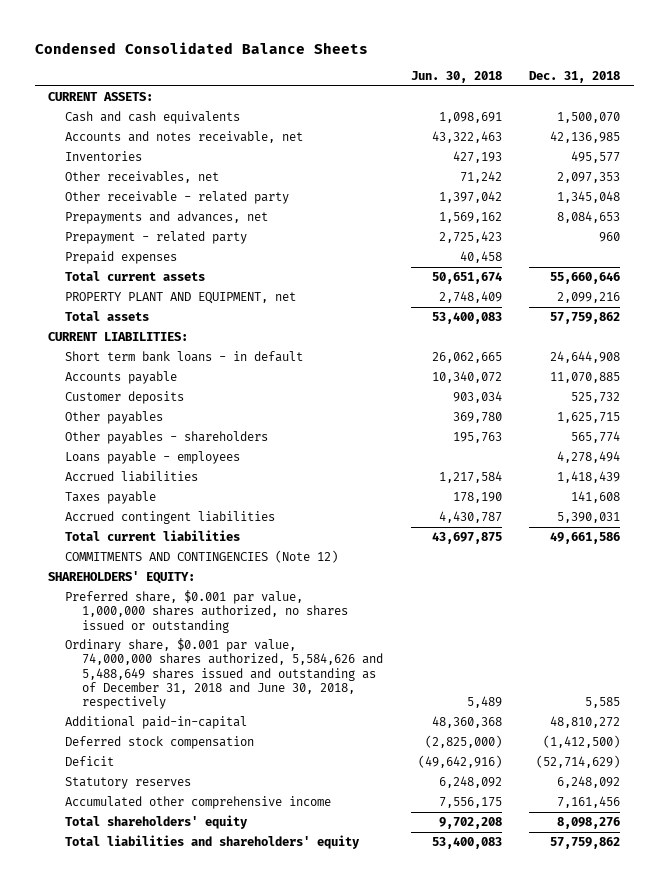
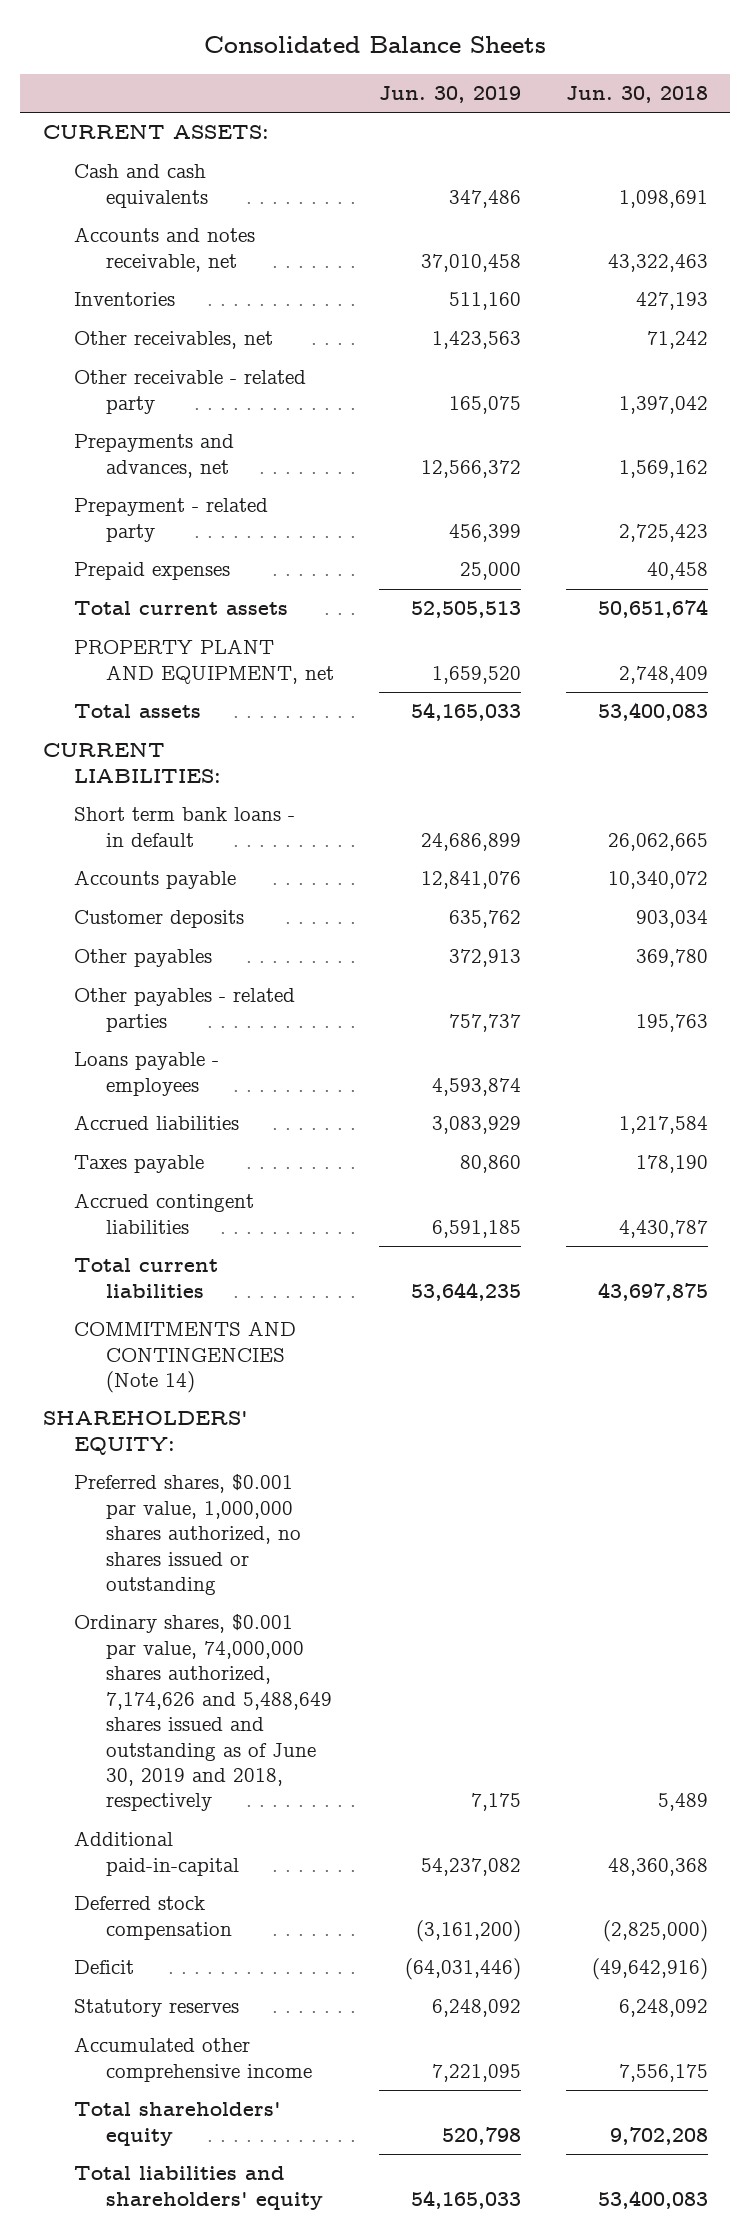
- Condensed Consolidated Balance Sheets
+ Consolidated Balance Sheets
- | Jun. 30, 2018 | Dec. 31, 2018
+ | Jun. 30, 2019 | Jun. 30, 2018
- Other payables - shareholders | 195,763 | 565,774
+ Other payables - related parties | 757,737 | 195,763
- COMMITMENTS AND CONTINGENCIES (Note 12)
+ COMMITMENTS AND CONTINGENCIES (Note 14)
- Preferred share, $0.001 par value, 1,000,000 shares authorized, no shares issued or outstanding
- Ordinary share, $0.001 par value, 74,000,000 shares authorized, 5,584,626 and 5,488,649 shares issued and outstanding as of December 31, 2018 and June 30, 2018, respectively | 5,489 | 5,585
+ Preferred shares, $0.001 par value, 1,000,000 shares authorized, no shares issued or outstanding
+ Ordinary shares, $0.001 par value, 74,000,000 shares authorized, 7,174,626 and 5,488,649 shares issued and outstanding as of June 30, 2019 and 2018, respectively | 7,175 | 5,489

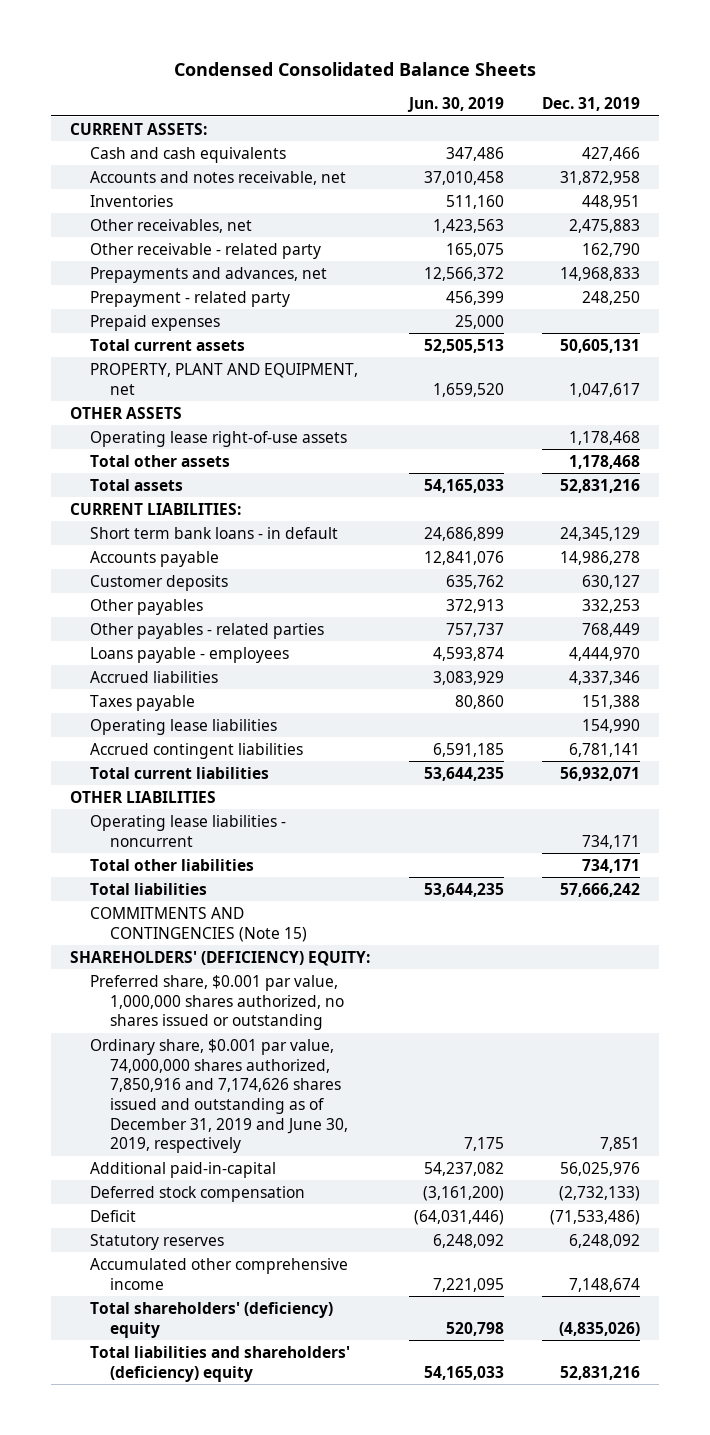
- Consolidated Balance Sheets
+ Condensed Consolidated Balance Sheets
- | Jun. 30, 2019 | Jun. 30, 2018
+ | Jun. 30, 2019 | Dec. 31, 2019
- PROPERTY PLANT AND EQUIPMENT, net | 1,659,520 | 2,748,409
+ PROPERTY, PLANT AND EQUIPMENT, net | 1,659,520 | 1,047,617
+ OTHER ASSETS
+ Operating lease right-of-use assets | | 1,178,468
+ Total other assets | | 1,178,468
+ Operating lease liabilities | | 154,990
- COMMITMENTS AND CONTINGENCIES (Note 14)
- SHAREHOLDERS' EQUITY:
- Preferred shares, $0.001 par value, 1,000,000 shares authorized, no shares issued or outstanding
- Ordinary shares, $0.001 par value, 74,000,000 shares authorized, 7,174,626 and 5,488,649 shares issued and outstanding as of June 30, 2019 and 2018, respectively | 7,175 | 5,489
+ OTHER LIABILITIES
+ Operating lease liabilities - noncurrent | | 734,171
+ Total other liabilities | | 734,171
+ Total liabilities | 53,644,235 | 57,666,242
+ COMMITMENTS AND CONTINGENCIES (Note 15)
+ SHAREHOLDERS' (DEFICIENCY) EQUITY:
+ Preferred share, $0.001 par value, 1,000,000 shares authorized, no shares issued or outstanding
+ Ordinary share, $0.001 par value, 74,000,000 shares authorized, 7,850,916 and 7,174,626 shares issued and outstanding as of December 31, 2019 and June 30, 2019, respectively | 7,175 | 7,851
- Total shareholders' equity | 520,798 | 9,702,208
- Total liabilities and shareholders' equity | 54,165,033 | 53,400,083
+ Total shareholders' (deficiency) equity | 520,798 | (4,835,026)
+ Total liabilities and shareholders' (deficiency) equity | 54,165,033 | 52,831,216

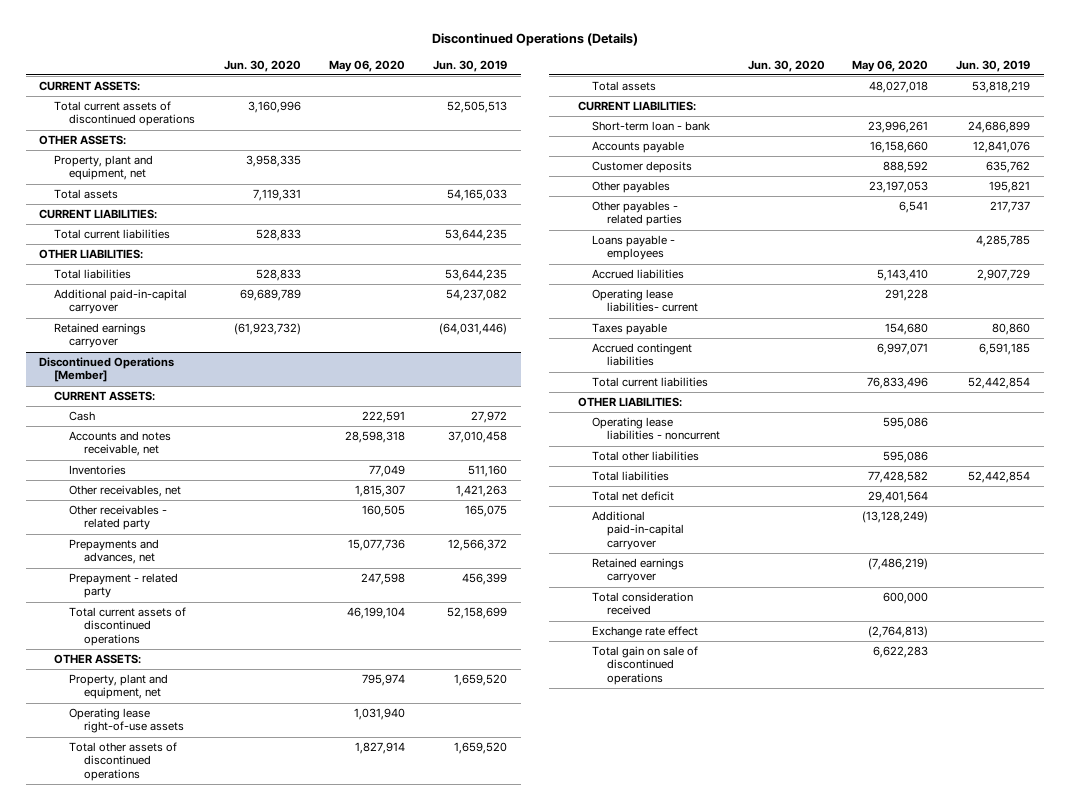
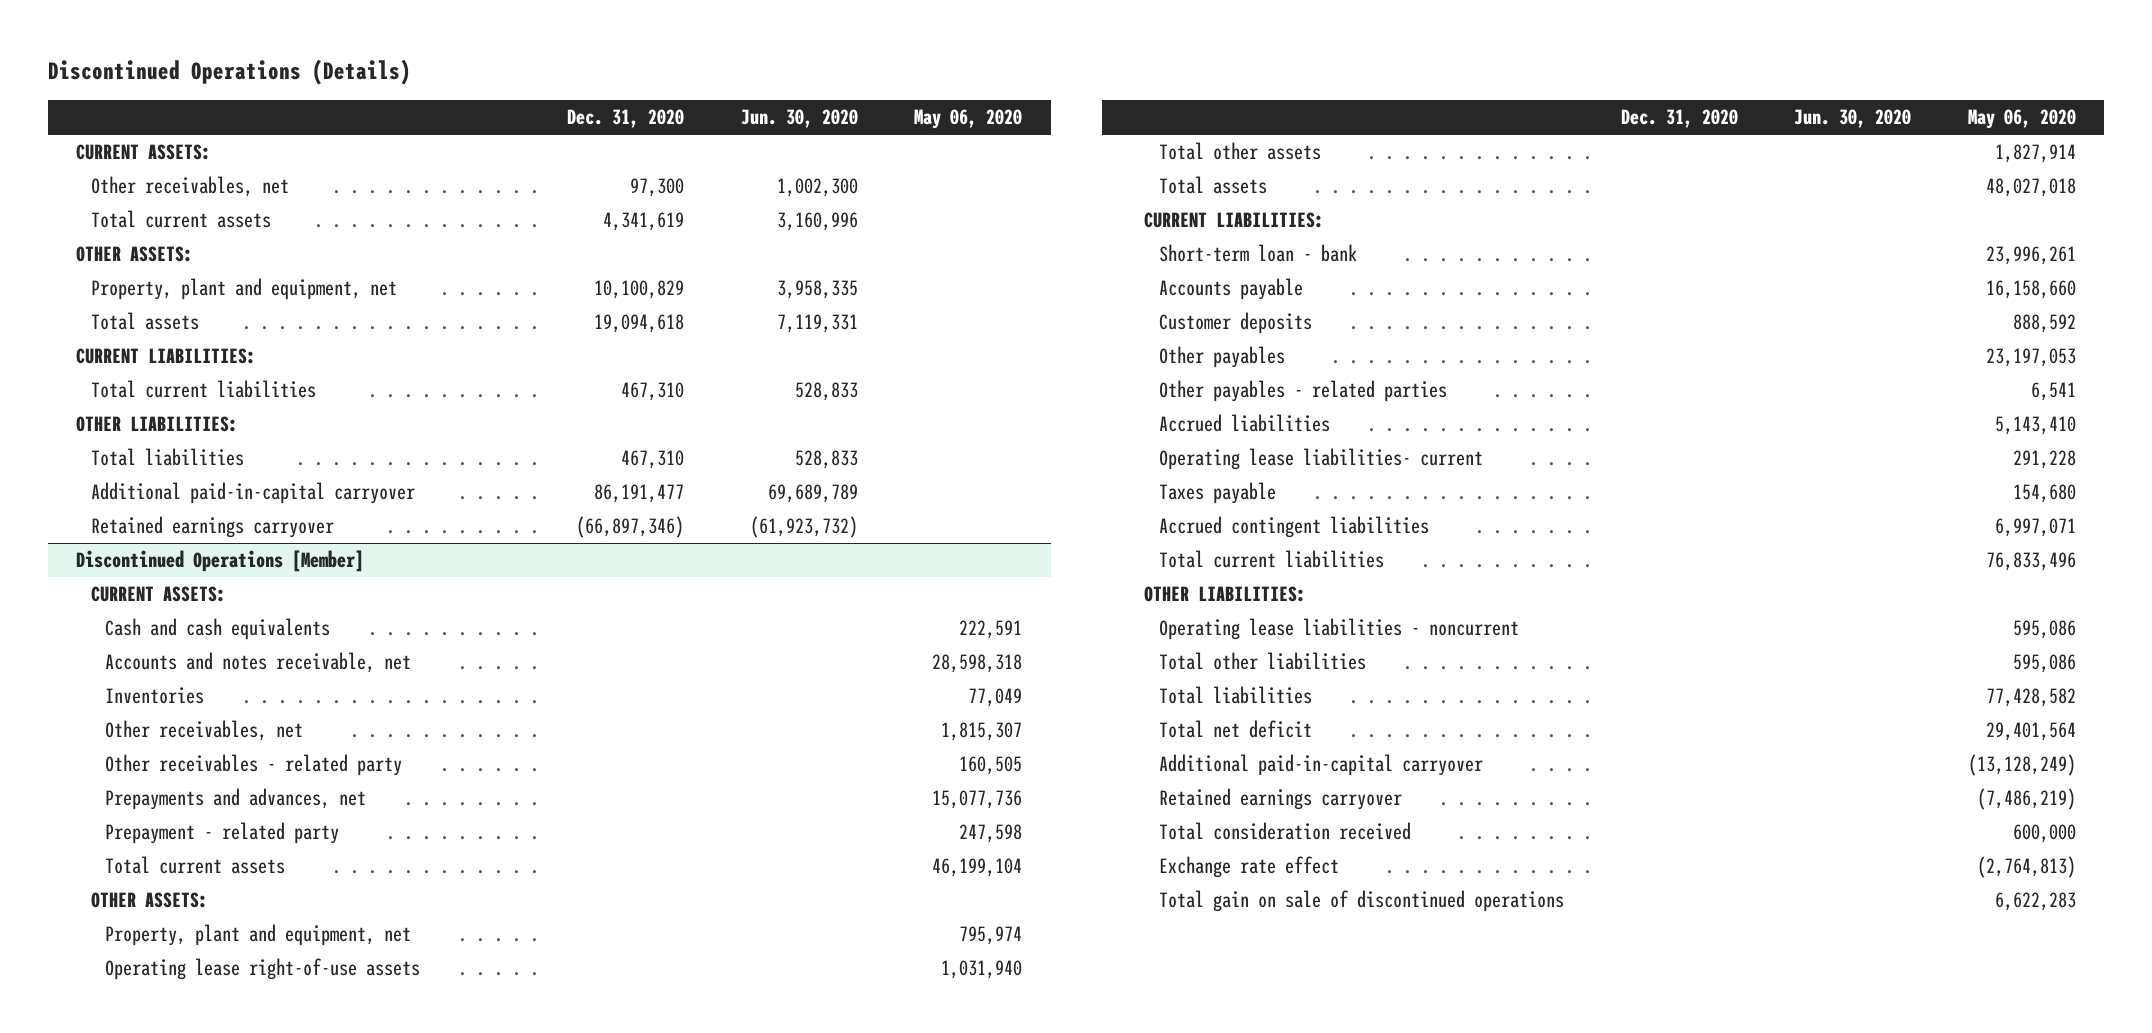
- | Jun. 30, 2020 | May 06, 2020 | Jun. 30, 2019
+ | Dec. 31, 2020 | Jun. 30, 2020 | May 06, 2020
- Total current assets of discontinued operations | 3,160,996 | | 52,505,513
+ Other receivables, net | 97,300 | 1,002,300 |
+ Total current assets | 4,341,619 | 3,160,996 |
@ Discontinued Operations [Member]
- Cash | | 222,591 | 27,972
+ Cash and cash equivalents | | | 222,591
- Total current assets of discontinued operations | | 46,199,104 | 52,158,699
+ Total current assets | | | 46,199,104
- Total other assets of discontinued operations | | 1,827,914 | 1,659,520
+ Total other assets | | | 1,827,914
- Loans payable - employees | | | 4,285,785

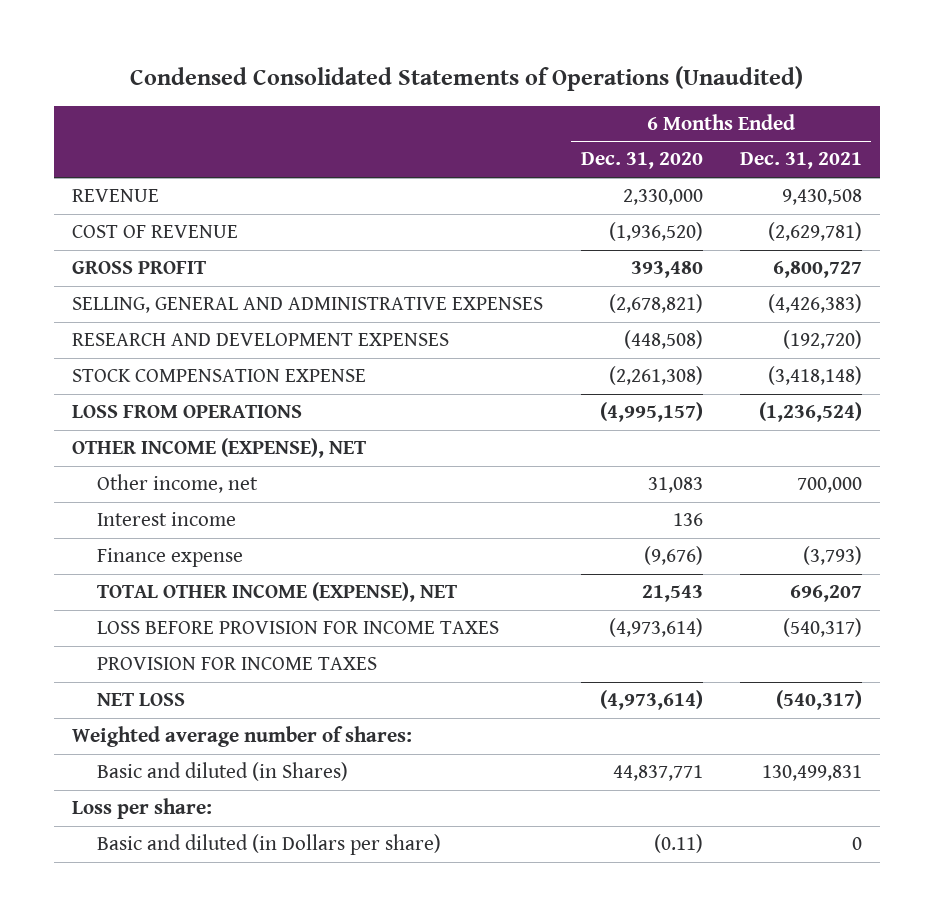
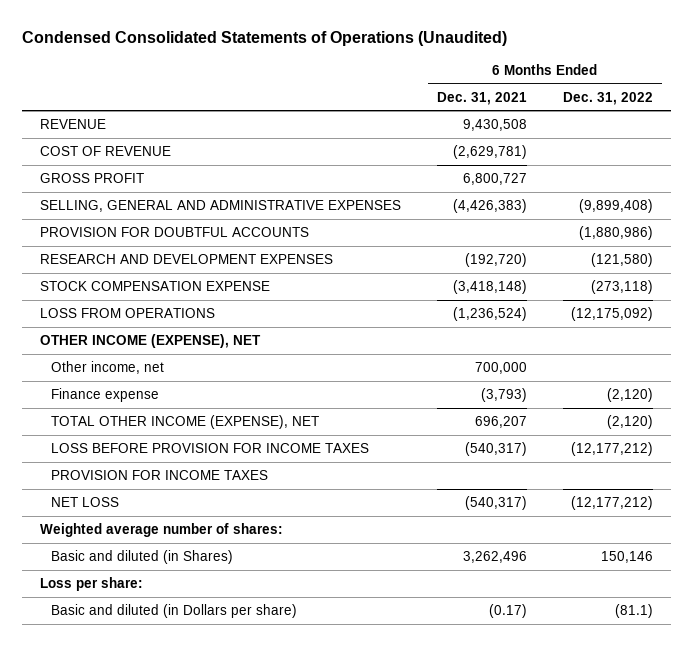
- | 6 Months Ended Dec. 31, 2020 | 6 Months Ended Dec. 31, 2021
+ | 6 Months Ended Dec. 31, 2021 | 6 Months Ended Dec. 31, 2022
+ PROVISION FOR DOUBTFUL ACCOUNTS | | (1,880,986)
- Interest income | 136 |
- Basic and diluted (in Shares) | 44,837,771 | 130,499,831
+ Basic and diluted (in Shares) | 3,262,496 | 150,146
- Basic and diluted (in Dollars per share) | (0.11) | 0
+ Basic and diluted (in Dollars per share) | (0.17) | (81.1)

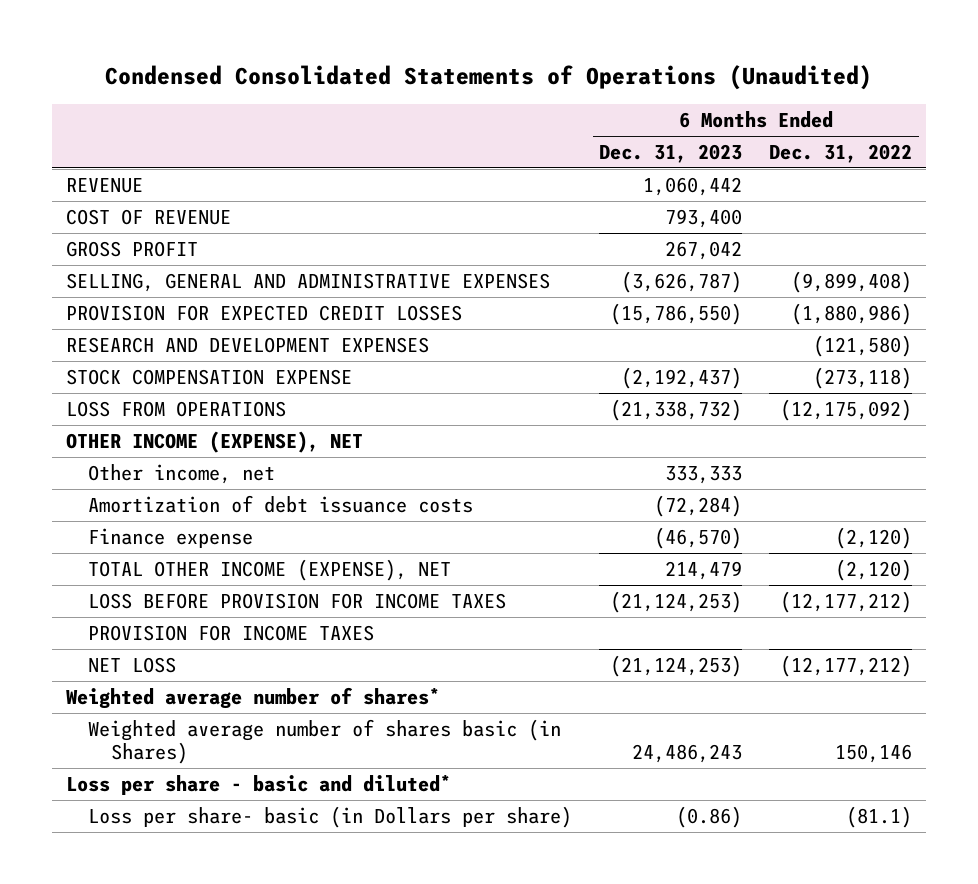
- | 6 Months Ended Dec. 31, 2021 | 6 Months Ended Dec. 31, 2022
+ | 6 Months Ended Dec. 31, 2023 | 6 Months Ended Dec. 31, 2022
- PROVISION FOR DOUBTFUL ACCOUNTS | | (1,880,986)
+ PROVISION FOR EXPECTED CREDIT LOSSES | (15,786,550) | (1,880,986)
+ Amortization of debt issuance costs | (72,284) |
- Weighted average number of shares:
- Basic and diluted (in Shares) | 3,262,496 | 150,146
- Loss per share:
- Basic and diluted (in Dollars per share) | (0.17) | (81.1)
+ Weighted average number of shares*
+ Weighted average number of shares basic (in Shares) | 24,486,243 | 150,146
+ Loss per share - basic and diluted*
+ Loss per share- basic (in Dollars per share) | (0.86) | (81.1)

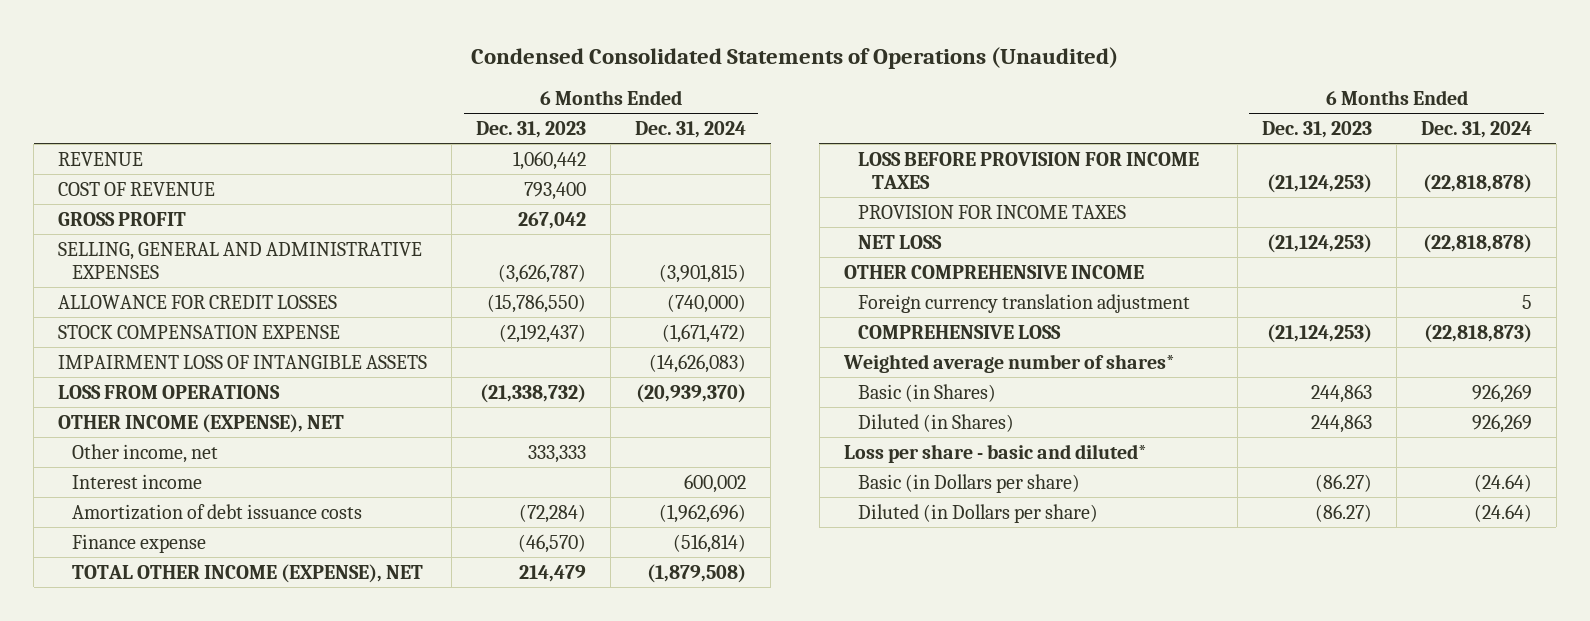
- | 6 Months Ended Dec. 31, 2023 | 6 Months Ended Dec. 31, 2022
+ | 6 Months Ended Dec. 31, 2023 | 6 Months Ended Dec. 31, 2024
- PROVISION FOR EXPECTED CREDIT LOSSES | (15,786,550) | (1,880,986)
- RESEARCH AND DEVELOPMENT EXPENSES | | (121,580)
+ ALLOWANCE FOR CREDIT LOSSES | (15,786,550) | (740,000)
+ IMPAIRMENT LOSS OF INTANGIBLE ASSETS | | (14,626,083)
+ Interest income | | 600,002
+ OTHER COMPREHENSIVE INCOME
+ Foreign currency translation adjustment | | 5
+ COMPREHENSIVE LOSS | (21,124,253) | (22,818,873)
- Weighted average number of shares basic (in Shares) | 24,486,243 | 150,146
+ Basic (in Shares) | 244,863 | 926,269
+ Diluted (in Shares) | 244,863 | 926,269
- Loss per share- basic (in Dollars per share) | (0.86) | (81.1)
+ Basic (in Dollars per share) | (86.27) | (24.64)
+ Diluted (in Dollars per share) | (86.27) | (24.64)

